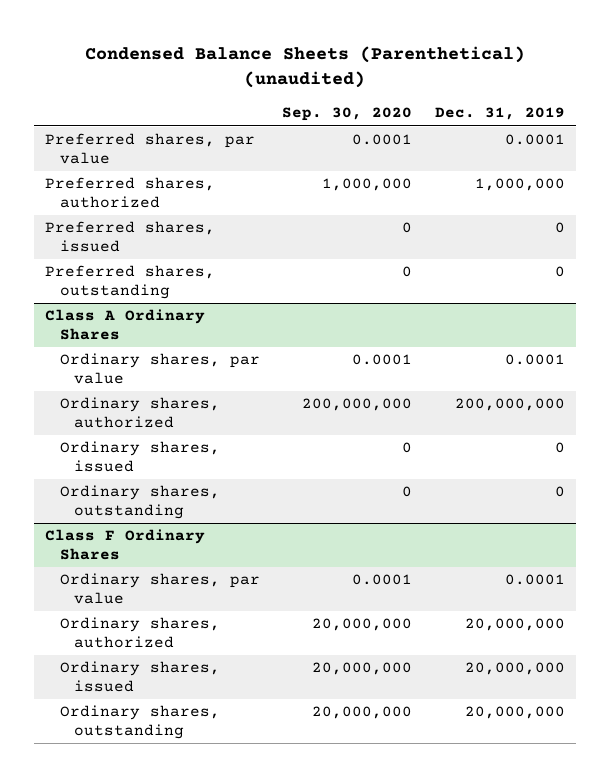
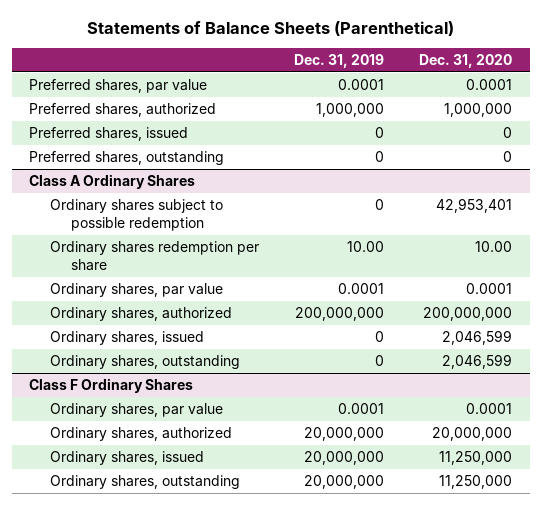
- Condensed Balance Sheets (Parenthetical) (unaudited)
+ Statements of Balance Sheets (Parenthetical)
- | Sep. 30, 2020 | Dec. 31, 2019
+ | Dec. 31, 2019 | Dec. 31, 2020
@ Class A Ordinary Shares
+ Ordinary shares subject to possible redemption | 0 | 42,953,401
+ Ordinary shares redemption per share | 10.00 | 10.00

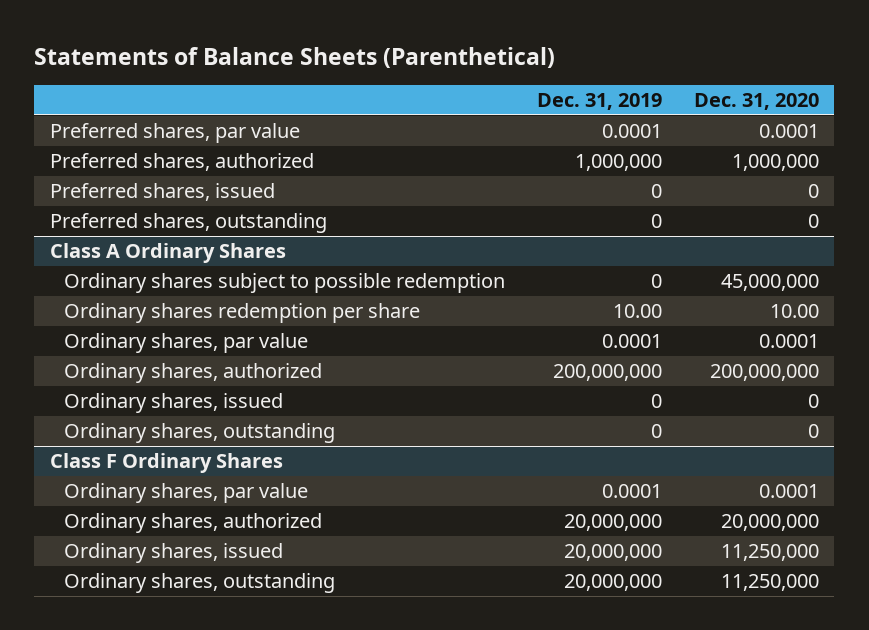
@ Class A Ordinary Shares
- Ordinary shares subject to possible redemption | 0 | 42,953,401
+ Ordinary shares subject to possible redemption | 0 | 45,000,000
- Ordinary shares, issued | 0 | 2,046,599
- Ordinary shares, outstanding | 0 | 2,046,599
+ Ordinary shares, issued | 0 | 0
+ Ordinary shares, outstanding | 0 | 0

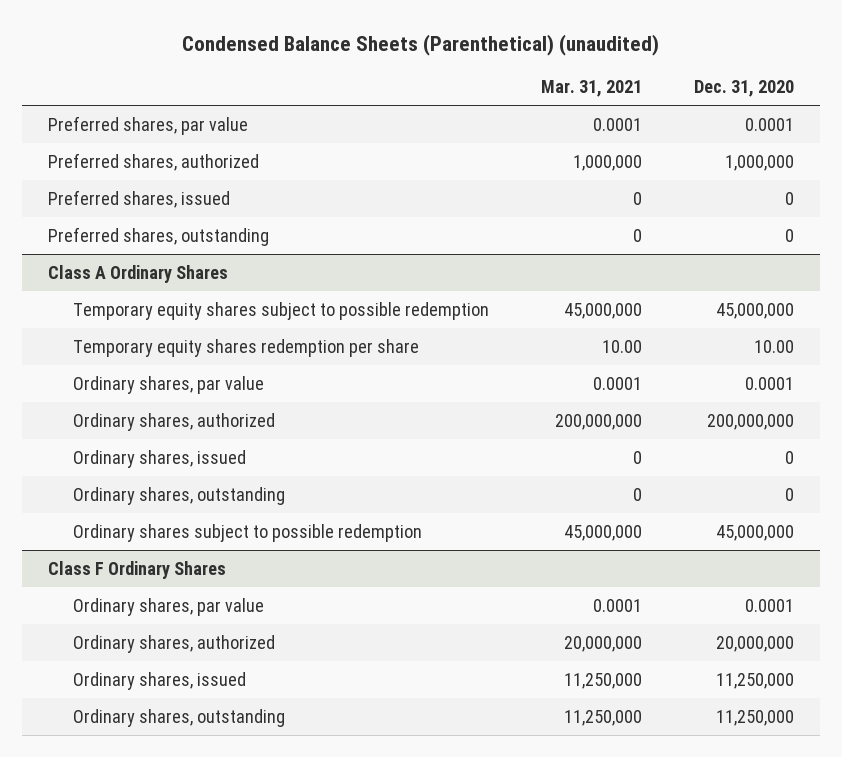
- Statements of Balance Sheets (Parenthetical)
+ Condensed Balance Sheets (Parenthetical) (unaudited)
- | Dec. 31, 2019 | Dec. 31, 2020
+ | Mar. 31, 2021 | Dec. 31, 2020
@ Class A Ordinary Shares
- Ordinary shares redemption per share | 10.00 | 10.00
+ Temporary equity shares subject to possible redemption | 45,000,000 | 45,000,000
+ Temporary equity shares redemption per share | 10.00 | 10.00
moved down: Ordinary shares subject to possible redemption | 45,000,000 | 45,000,000

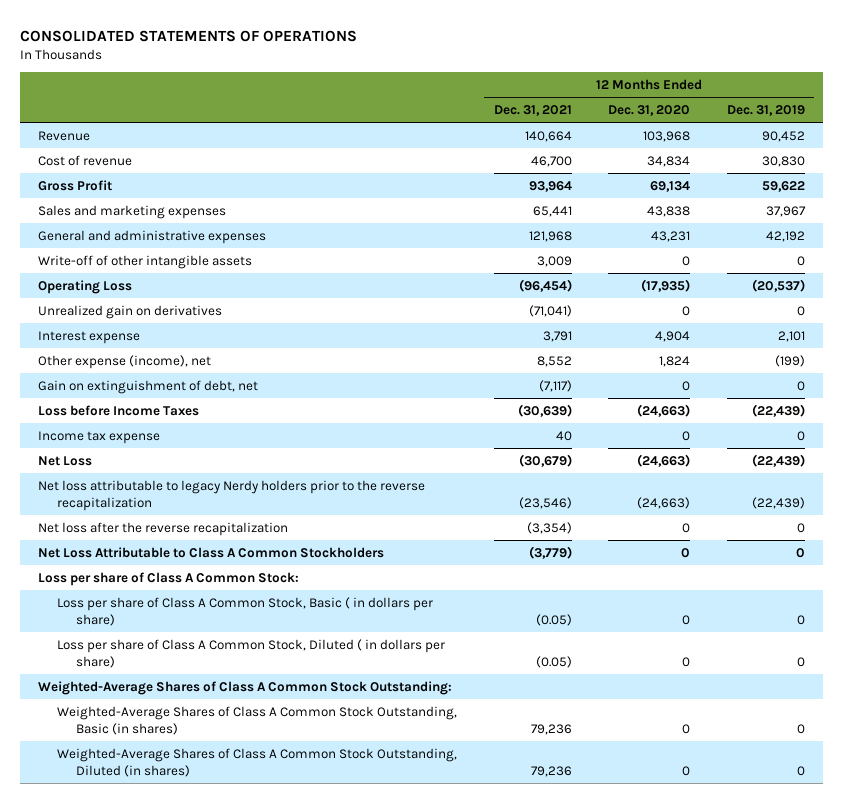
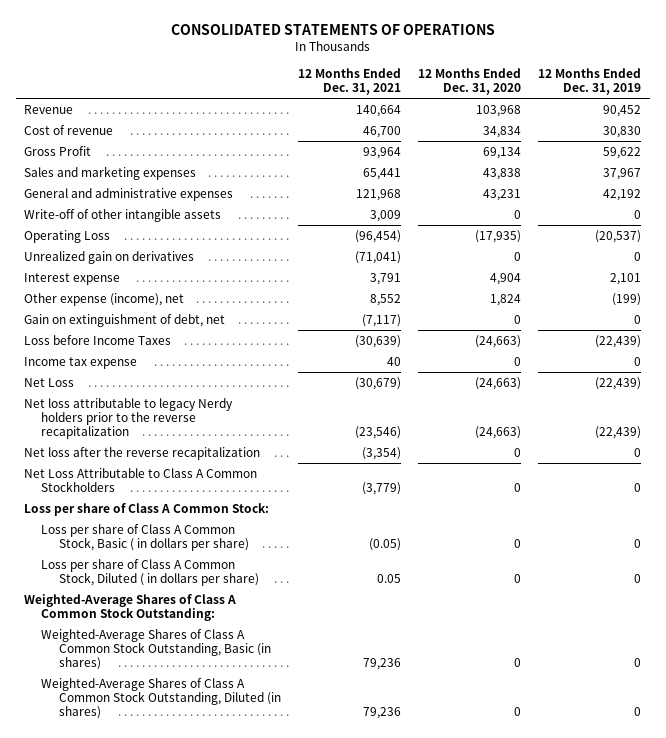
- Loss per share of Class A Common Stock, Diluted ( in dollars per share) | (0.05) | 0 | 0
+ Loss per share of Class A Common Stock, Diluted ( in dollars per share) | 0.05 | 0 | 0

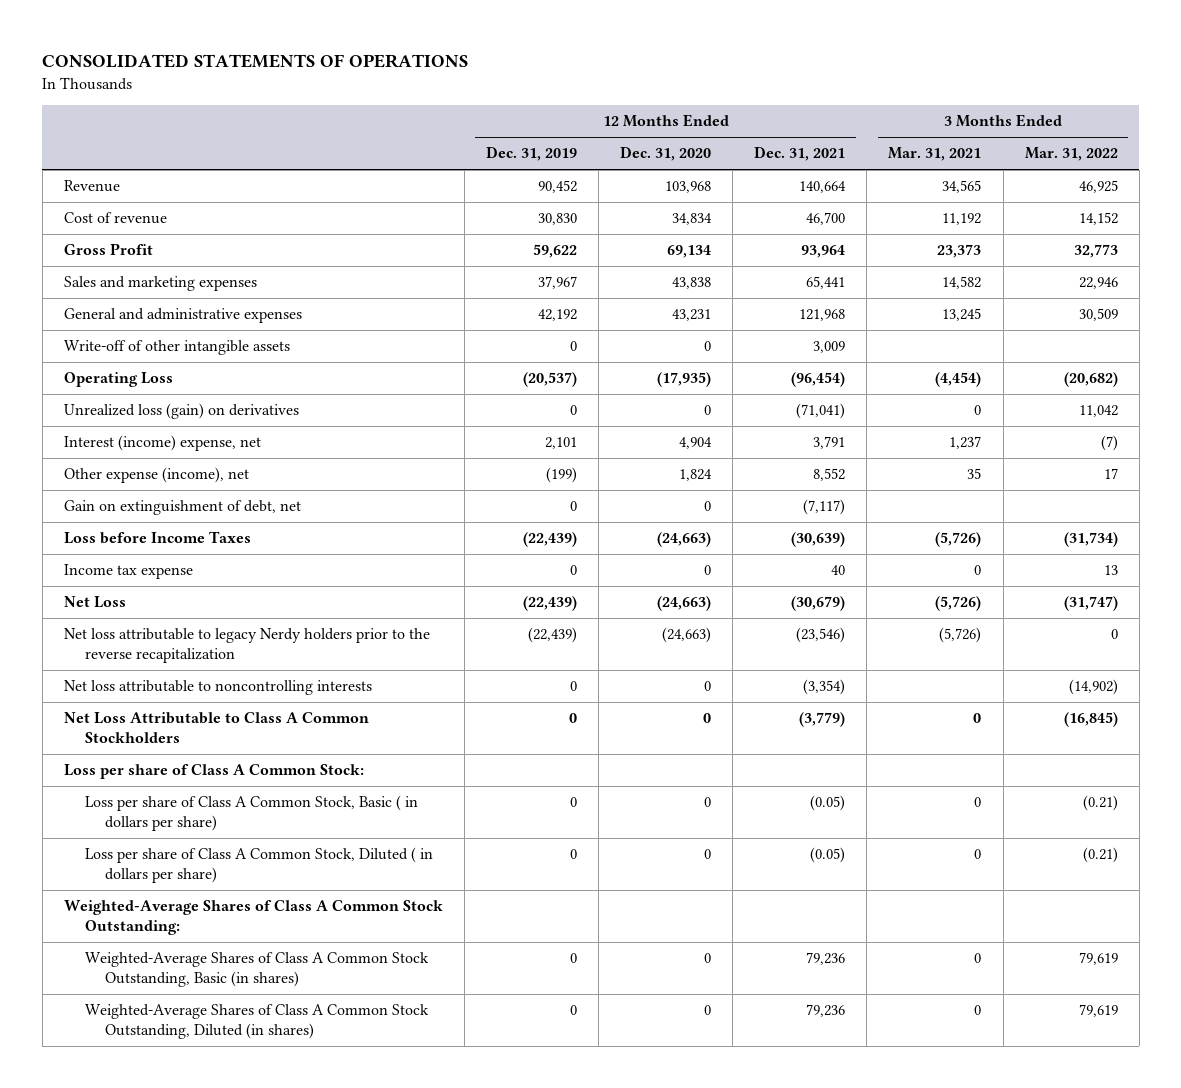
- | 12 Months Ended Dec. 31, 2021 | 12 Months Ended Dec. 31, 2020 | 12 Months Ended Dec. 31, 2019
+ | 12 Months Ended Dec. 31, 2019 | 12 Months Ended Dec. 31, 2020 | 12 Months Ended Dec. 31, 2021 | 3 Months Ended Mar. 31, 2021 | 3 Months Ended Mar. 31, 2022
- Unrealized gain on derivatives | (71,041) | 0 | 0
- Interest expense | 3,791 | 4,904 | 2,101
+ Unrealized loss (gain) on derivatives | 0 | 0 | (71,041) | 0 | 11,042
+ Interest (income) expense, net | 2,101 | 4,904 | 3,791 | 1,237 | (7)
- Net loss after the reverse recapitalization | (3,354) | 0 | 0
+ Net loss attributable to noncontrolling interests | 0 | 0 | (3,354) | | (14,902)
- Loss per share of Class A Common Stock, Diluted ( in dollars per share) | 0.05 | 0 | 0
+ Loss per share of Class A Common Stock, Diluted ( in dollars per share) | 0 | 0 | (0.05) | 0 | (0.21)

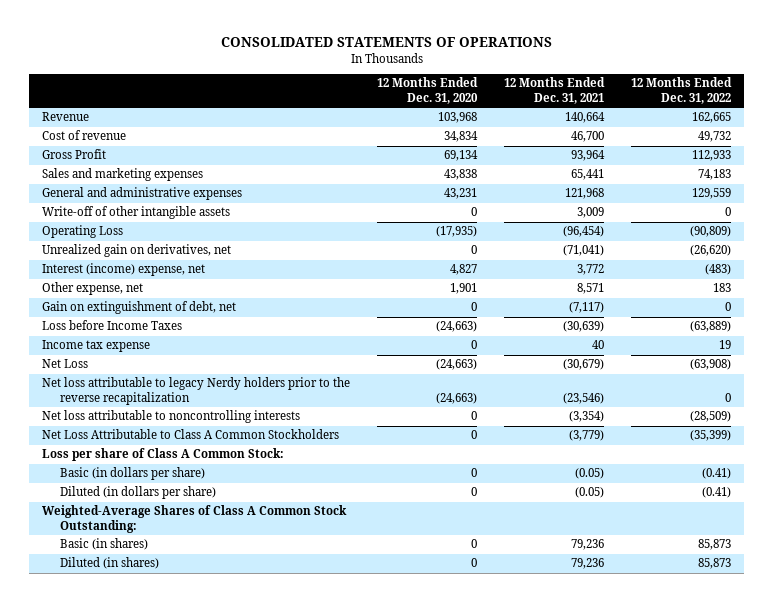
- | 12 Months Ended Dec. 31, 2019 | 12 Months Ended Dec. 31, 2020 | 12 Months Ended Dec. 31, 2021 | 3 Months Ended Mar. 31, 2021 | 3 Months Ended Mar. 31, 2022
+ | 12 Months Ended Dec. 31, 2020 | 12 Months Ended Dec. 31, 2021 | 12 Months Ended Dec. 31, 2022
- Unrealized loss (gain) on derivatives | 0 | 0 | (71,041) | 0 | 11,042
- Interest (income) expense, net | 2,101 | 4,904 | 3,791 | 1,237 | (7)
- Other expense (income), net | (199) | 1,824 | 8,552 | 35 | 17
+ Unrealized gain on derivatives, net | 0 | (71,041) | (26,620)
+ Interest (income) expense, net | 4,827 | 3,772 | (483)
+ Other expense, net | 1,901 | 8,571 | 183
- Loss per share of Class A Common Stock, Basic ( in dollars per share) | 0 | 0 | (0.05) | 0 | (0.21)
- Loss per share of Class A Common Stock, Diluted ( in dollars per share) | 0 | 0 | (0.05) | 0 | (0.21)
+ Basic (in dollars per share) | 0 | (0.05) | (0.41)
+ Diluted (in dollars per share) | 0 | (0.05) | (0.41)
- Weighted-Average Shares of Class A Common Stock Outstanding, Basic (in shares) | 0 | 0 | 79,236 | 0 | 79,619
- Weighted-Average Shares of Class A Common Stock Outstanding, Diluted (in shares) | 0 | 0 | 79,236 | 0 | 79,619
+ Basic (in shares) | 0 | 79,236 | 85,873
+ Diluted (in shares) | 0 | 79,236 | 85,873

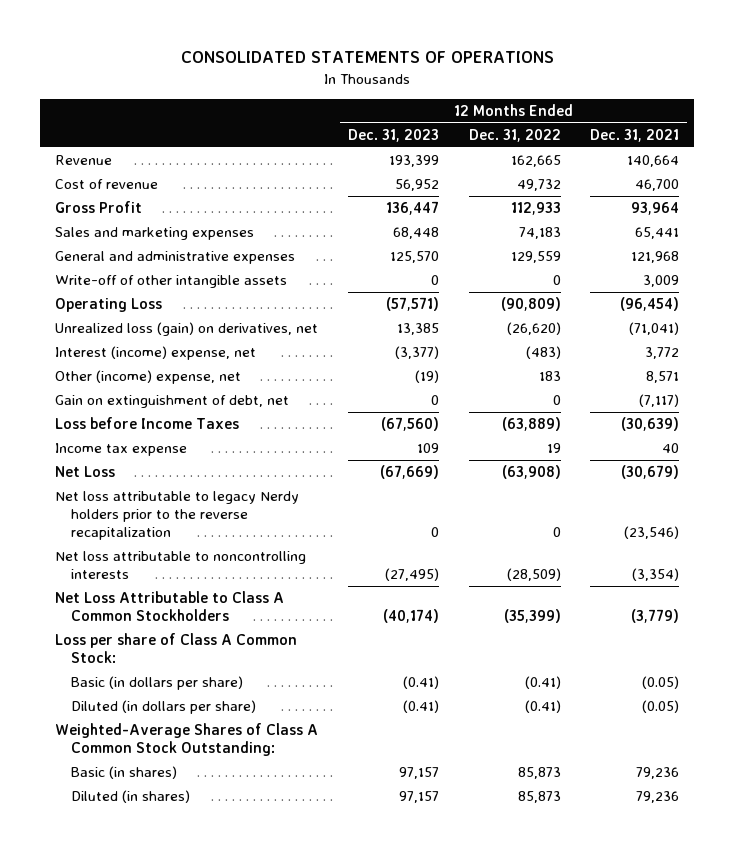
- | 12 Months Ended Dec. 31, 2020 | 12 Months Ended Dec. 31, 2021 | 12 Months Ended Dec. 31, 2022
+ | 12 Months Ended Dec. 31, 2023 | 12 Months Ended Dec. 31, 2022 | 12 Months Ended Dec. 31, 2021
- Unrealized gain on derivatives, net | 0 | (71,041) | (26,620)
+ Unrealized loss (gain) on derivatives, net | 13,385 | (26,620) | (71,041)
- Other expense, net | 1,901 | 8,571 | 183
+ Other (income) expense, net | (19) | 183 | 8,571

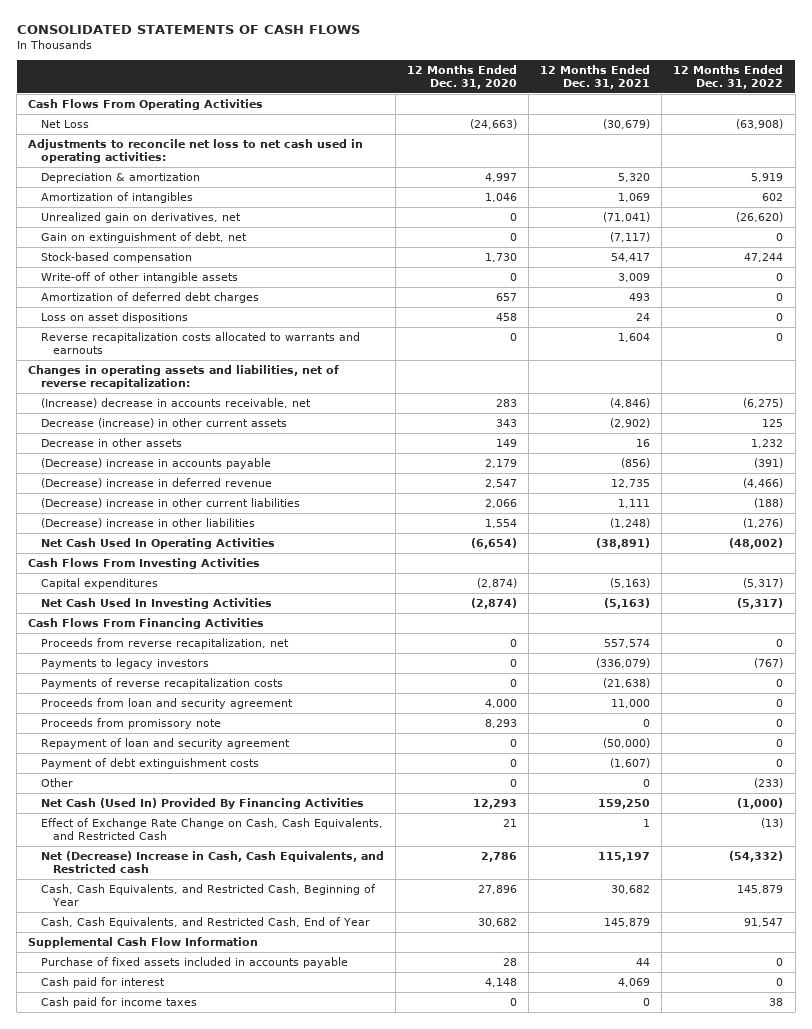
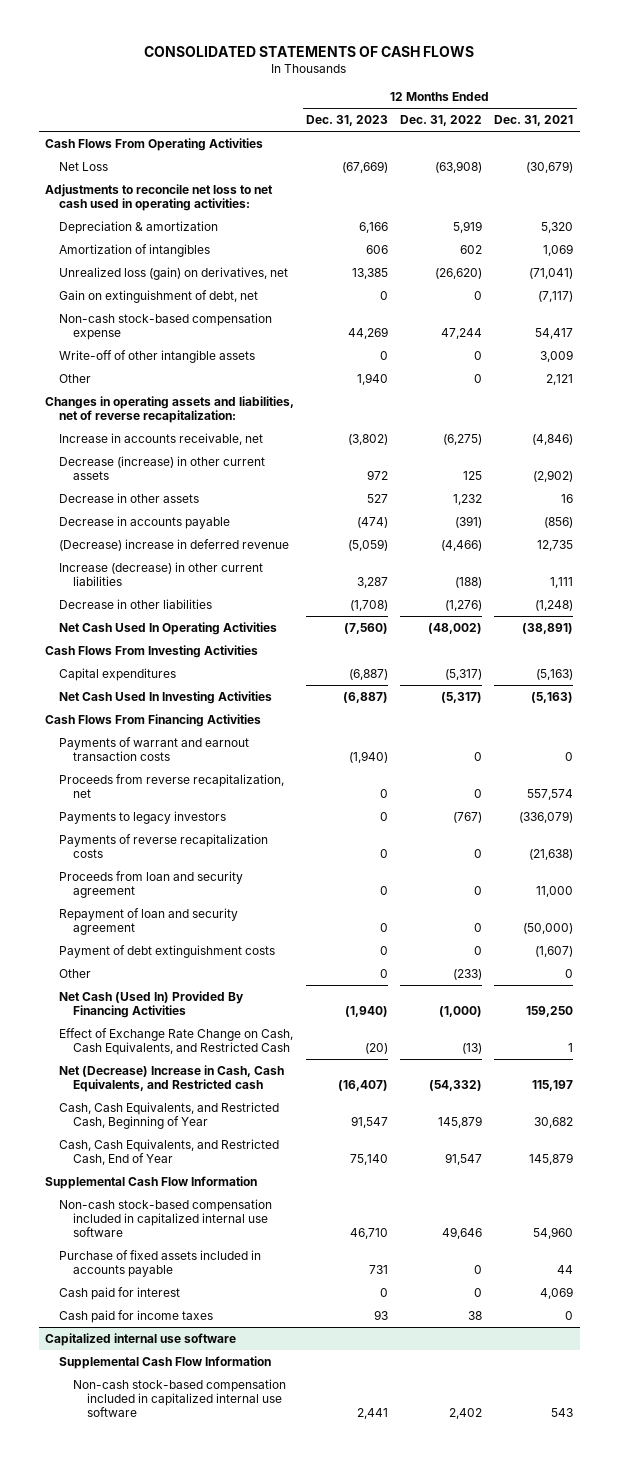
- | 12 Months Ended Dec. 31, 2020 | 12 Months Ended Dec. 31, 2021 | 12 Months Ended Dec. 31, 2022
+ | 12 Months Ended Dec. 31, 2023 | 12 Months Ended Dec. 31, 2022 | 12 Months Ended Dec. 31, 2021
- Unrealized gain on derivatives, net | 0 | (71,041) | (26,620)
+ Unrealized loss (gain) on derivatives, net | 13,385 | (26,620) | (71,041)
- Stock-based compensation | 1,730 | 54,417 | 47,244
+ Non-cash stock-based compensation expense | 44,269 | 47,244 | 54,417
- Amortization of deferred debt charges | 657 | 493 | 0
- Loss on asset dispositions | 458 | 24 | 0
- Reverse recapitalization costs allocated to warrants and earnouts | 0 | 1,604 | 0
+ Other | 1,940 | 0 | 2,121
- (Increase) decrease in accounts receivable, net | 283 | (4,846) | (6,275)
+ Increase in accounts receivable, net | (3,802) | (6,275) | (4,846)
- (Decrease) increase in accounts payable | 2,179 | (856) | (391)
+ Decrease in accounts payable | (474) | (391) | (856)
- (Decrease) increase in other current liabilities | 2,066 | 1,111 | (188)
- (Decrease) increase in other liabilities | 1,554 | (1,248) | (1,276)
+ Increase (decrease) in other current liabilities | 3,287 | (188) | 1,111
+ Decrease in other liabilities | (1,708) | (1,276) | (1,248)
+ Payments of warrant and earnout transaction costs | (1,940) | 0 | 0
- Proceeds from promissory note | 8,293 | 0 | 0
+ Non-cash stock-based compensation included in capitalized internal use software | 46,710 | 49,646 | 54,960
+ Capitalized internal use software
+ Supplemental Cash Flow Information
+ Non-cash stock-based compensation included in capitalized internal use software | 2,441 | 2,402 | 543

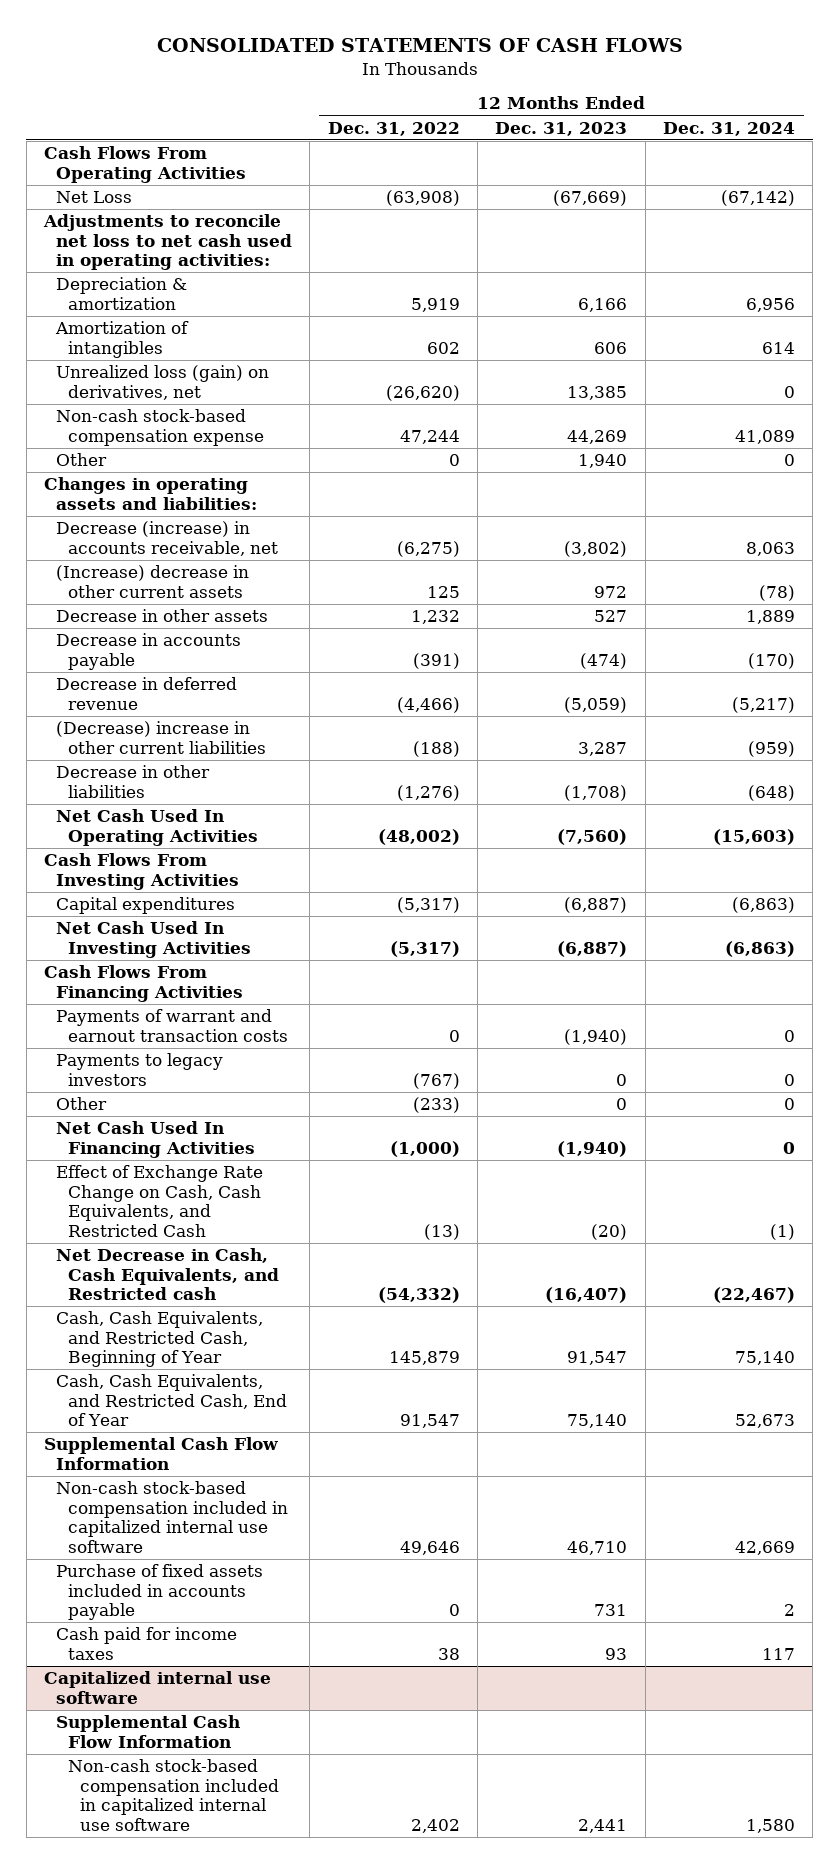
- | 12 Months Ended Dec. 31, 2023 | 12 Months Ended Dec. 31, 2022 | 12 Months Ended Dec. 31, 2021
+ | 12 Months Ended Dec. 31, 2022 | 12 Months Ended Dec. 31, 2023 | 12 Months Ended Dec. 31, 2024
- Gain on extinguishment of debt, net | 0 | 0 | (7,117)
- Write-off of other intangible assets | 0 | 0 | 3,009
- Changes in operating assets and liabilities, net of reverse recapitalization:
- Increase in accounts receivable, net | (3,802) | (6,275) | (4,846)
- Decrease (increase) in other current assets | 972 | 125 | (2,902)
+ Changes in operating assets and liabilities:
+ Decrease (increase) in accounts receivable, net | (6,275) | (3,802) | 8,063
+ (Increase) decrease in other current assets | 125 | 972 | (78)
- (Decrease) increase in deferred revenue | (5,059) | (4,466) | 12,735
- Increase (decrease) in other current liabilities | 3,287 | (188) | 1,111
+ Decrease in deferred revenue | (4,466) | (5,059) | (5,217)
+ (Decrease) increase in other current liabilities | (188) | 3,287 | (959)
- Proceeds from reverse recapitalization, net | 0 | 0 | 557,574
- Payments of reverse recapitalization costs | 0 | 0 | (21,638)
- Proceeds from loan and security agreement | 0 | 0 | 11,000
- Repayment of loan and security agreement | 0 | 0 | (50,000)
- Payment of debt extinguishment costs | 0 | 0 | (1,607)
- Net Cash (Used In) Provided By Financing Activities | (1,940) | (1,000) | 159,250
+ Net Cash Used In Financing Activities | (1,000) | (1,940) | 0
- Net (Decrease) Increase in Cash, Cash Equivalents, and Restricted cash | (16,407) | (54,332) | 115,197
+ Net Decrease in Cash, Cash Equivalents, and Restricted cash | (54,332) | (16,407) | (22,467)
- Cash paid for interest | 0 | 0 | 4,069

